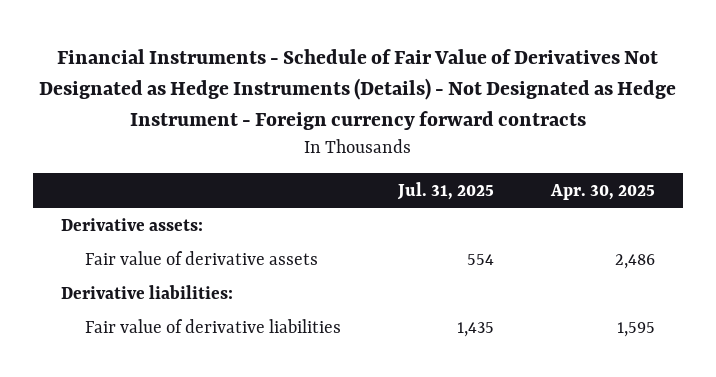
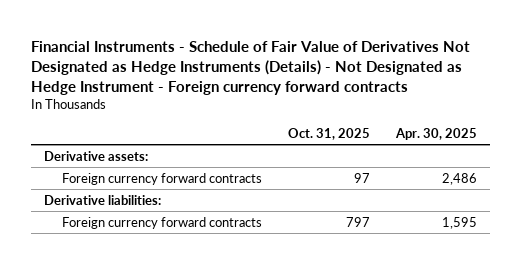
- | Jul. 31, 2025 | Apr. 30, 2025
+ | Oct. 31, 2025 | Apr. 30, 2025
- Fair value of derivative assets | 554 | 2,486
+ Foreign currency forward contracts | 97 | 2,486
- Fair value of derivative liabilities | 1,435 | 1,595
+ Foreign currency forward contracts | 797 | 1,595

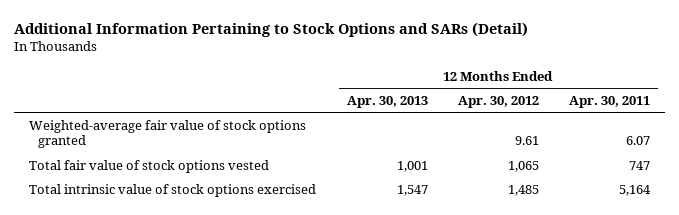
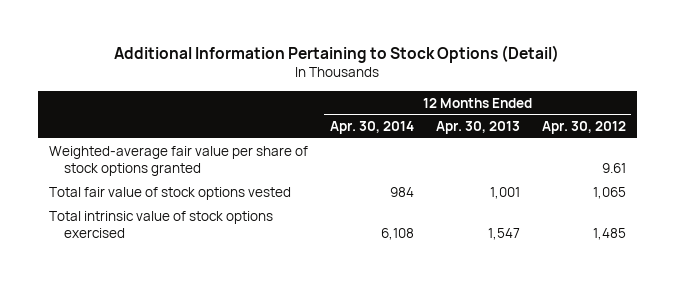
- Additional Information Pertaining to Stock Options and SARs (Detail)
+ Additional Information Pertaining to Stock Options (Detail)
- | 12 Months Ended Apr. 30, 2013 | 12 Months Ended Apr. 30, 2012 | 12 Months Ended Apr. 30, 2011
+ | 12 Months Ended Apr. 30, 2014 | 12 Months Ended Apr. 30, 2013 | 12 Months Ended Apr. 30, 2012
- Weighted-average fair value of stock options granted | | 9.61 | 6.07
+ Weighted-average fair value per share of stock options granted | | | 9.61

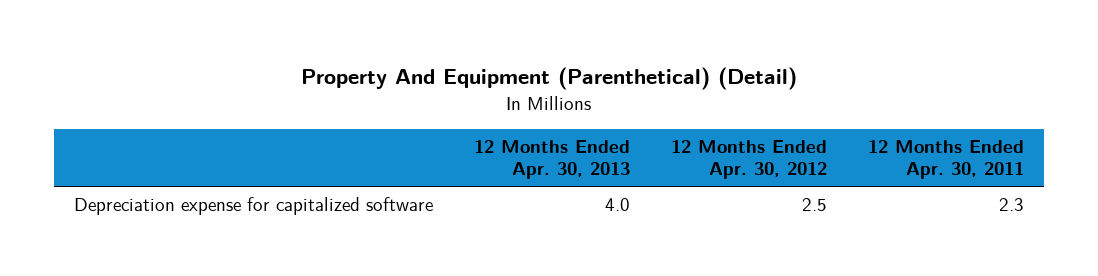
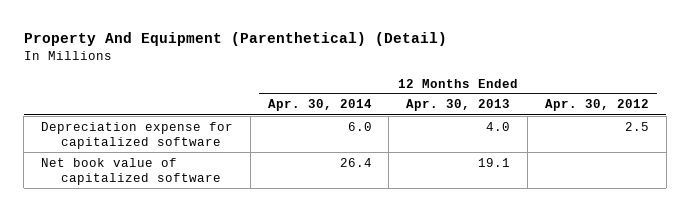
- | 12 Months Ended Apr. 30, 2013 | 12 Months Ended Apr. 30, 2012 | 12 Months Ended Apr. 30, 2011
+ | 12 Months Ended Apr. 30, 2014 | 12 Months Ended Apr. 30, 2013 | 12 Months Ended Apr. 30, 2012
+ Net book value of capitalized software | 26.4 | 19.1 |

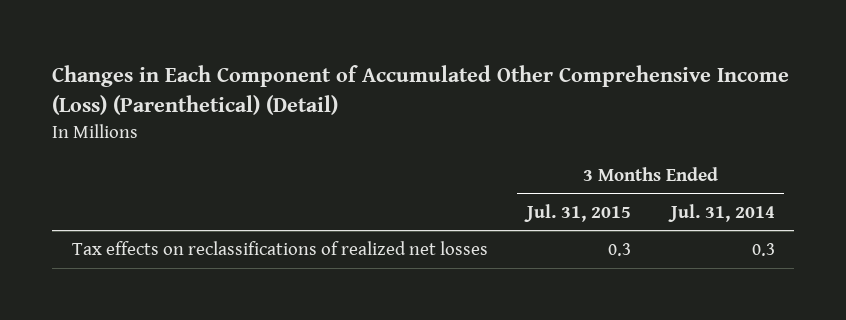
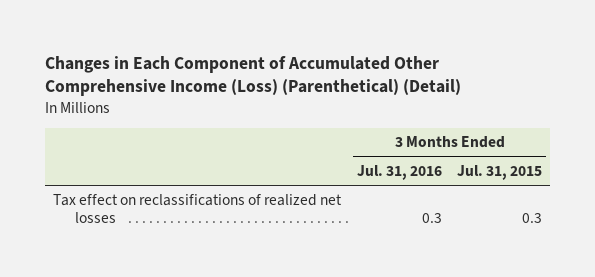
- | 3 Months Ended Jul. 31, 2015 | 3 Months Ended Jul. 31, 2014
+ | 3 Months Ended Jul. 31, 2016 | 3 Months Ended Jul. 31, 2015
- Tax effects on reclassifications of realized net losses | 0.3 | 0.3
+ Tax effect on reclassifications of realized net losses | 0.3 | 0.3

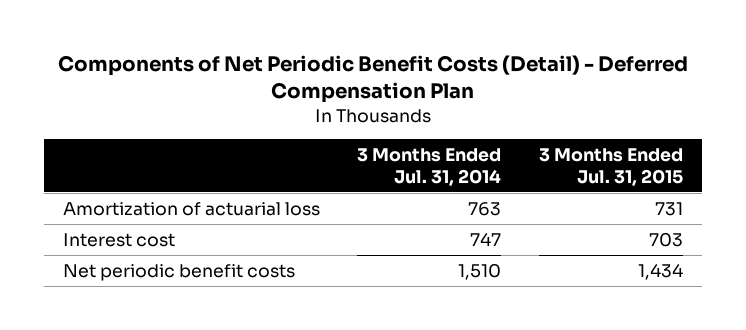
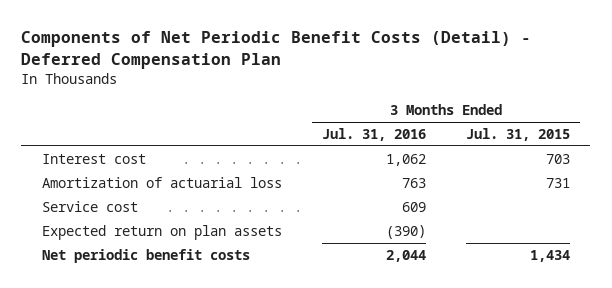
- | 3 Months Ended Jul. 31, 2014 | 3 Months Ended Jul. 31, 2015
+ | 3 Months Ended Jul. 31, 2016 | 3 Months Ended Jul. 31, 2015
moved down: Amortization of actuarial loss | 763 | 731
+ Service cost | 609 |
+ Expected return on plan assets | (390) |

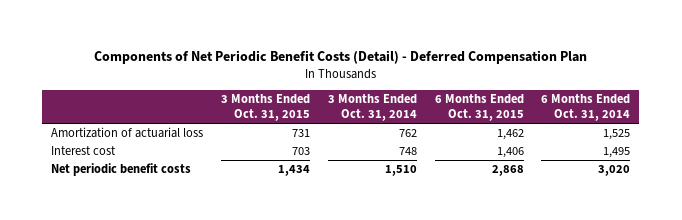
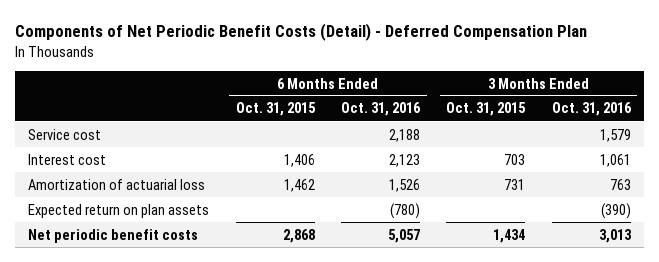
- | 3 Months Ended Oct. 31, 2015 | 3 Months Ended Oct. 31, 2014 | 6 Months Ended Oct. 31, 2015 | 6 Months Ended Oct. 31, 2014
+ | 6 Months Ended Oct. 31, 2015 | 6 Months Ended Oct. 31, 2016 | 3 Months Ended Oct. 31, 2015 | 3 Months Ended Oct. 31, 2016
+ Service cost | | 2,188 | | 1,579
moved down: Amortization of actuarial loss | 1,462 | 1,526 | 731 | 763
+ Expected return on plan assets | | (780) | | (390)

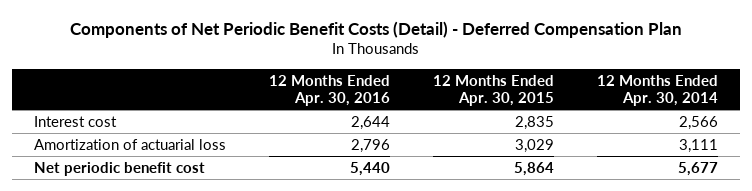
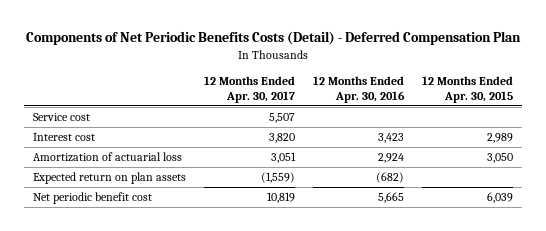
- Components of Net Periodic Benefit Costs (Detail) - Deferred Compensation Plan
+ Components of Net Periodic Benefits Costs (Detail) - Deferred Compensation Plan
- | 12 Months Ended Apr. 30, 2016 | 12 Months Ended Apr. 30, 2015 | 12 Months Ended Apr. 30, 2014
+ | 12 Months Ended Apr. 30, 2017 | 12 Months Ended Apr. 30, 2016 | 12 Months Ended Apr. 30, 2015
- Interest cost | 2,644 | 2,835 | 2,566
- Amortization of actuarial loss | 2,796 | 3,029 | 3,111
- Net periodic benefit cost | 5,440 | 5,864 | 5,677
+ Service cost | 5,507 | |
+ Interest cost | 3,820 | 3,423 | 2,989
+ Amortization of actuarial loss | 3,051 | 2,924 | 3,050
+ Expected return on plan assets | (1,559) | (682) |
+ Net periodic benefit cost | 10,819 | 5,665 | 6,039

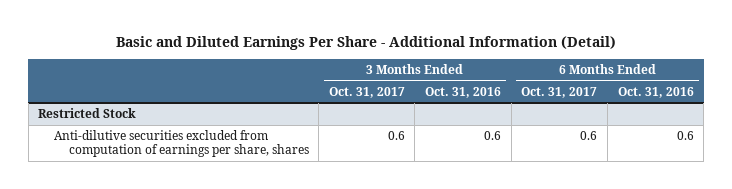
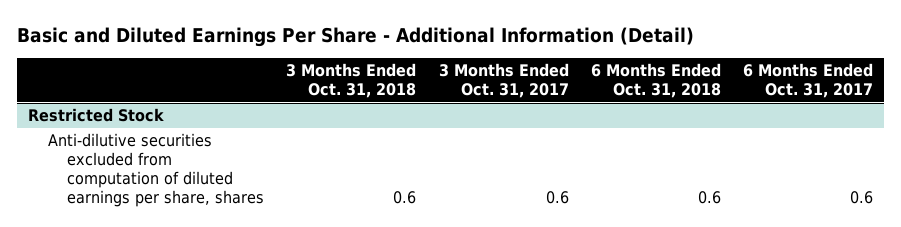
- | 3 Months Ended Oct. 31, 2017 | 3 Months Ended Oct. 31, 2016 | 6 Months Ended Oct. 31, 2017 | 6 Months Ended Oct. 31, 2016
+ | 3 Months Ended Oct. 31, 2018 | 3 Months Ended Oct. 31, 2017 | 6 Months Ended Oct. 31, 2018 | 6 Months Ended Oct. 31, 2017
@ Restricted Stock
- Anti-dilutive securities excluded from computation of earnings per share, shares | 0.6 | 0.6 | 0.6 | 0.6
+ Anti-dilutive securities excluded from computation of diluted earnings per share, shares | 0.6 | 0.6 | 0.6 | 0.6

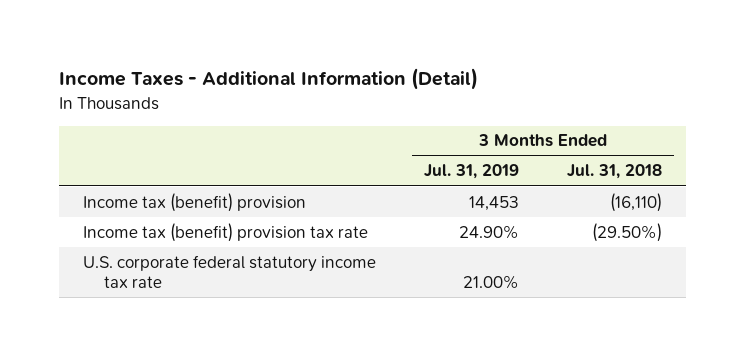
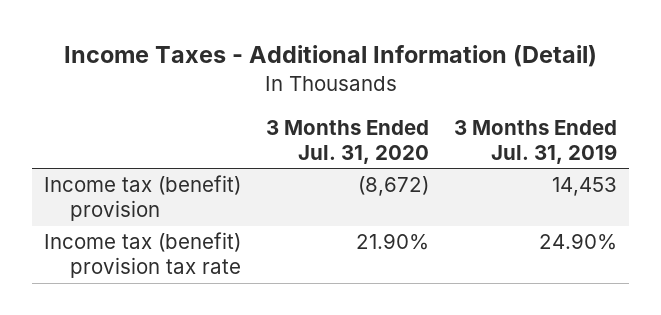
- | 3 Months Ended Jul. 31, 2019 | 3 Months Ended Jul. 31, 2018
+ | 3 Months Ended Jul. 31, 2020 | 3 Months Ended Jul. 31, 2019
- U.S. corporate federal statutory income tax rate | 21.00% |

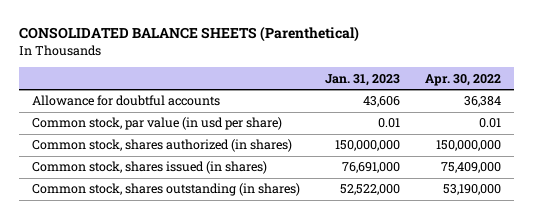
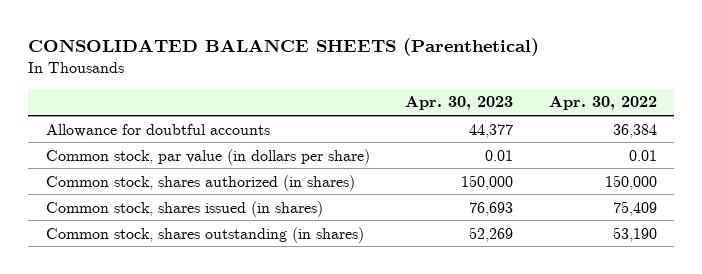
- | Jan. 31, 2023 | Apr. 30, 2022
+ | Apr. 30, 2023 | Apr. 30, 2022
- Common stock, par value (in usd per share) | 0.01 | 0.01
- Common stock, shares authorized (in shares) | 150,000,000 | 150,000,000
- Common stock, shares issued (in shares) | 76,691,000 | 75,409,000
- Common stock, shares outstanding (in shares) | 52,522,000 | 53,190,000
+ Common stock, par value (in dollars per share) | 0.01 | 0.01
+ Common stock, shares authorized (in shares) | 150,000 | 150,000
+ Common stock, shares issued (in shares) | 76,693 | 75,409
+ Common stock, shares outstanding (in shares) | 52,269 | 53,190

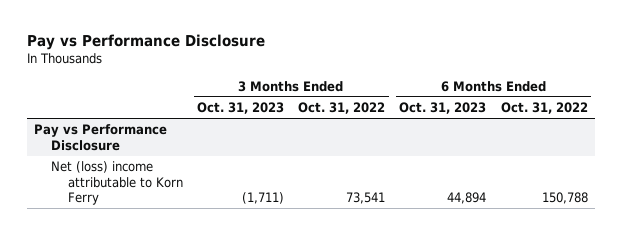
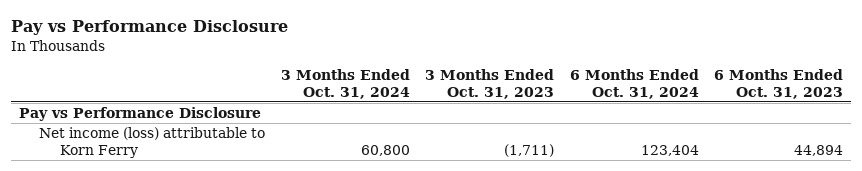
- | 3 Months Ended Oct. 31, 2023 | 3 Months Ended Oct. 31, 2022 | 6 Months Ended Oct. 31, 2023 | 6 Months Ended Oct. 31, 2022
+ | 3 Months Ended Oct. 31, 2024 | 3 Months Ended Oct. 31, 2023 | 6 Months Ended Oct. 31, 2024 | 6 Months Ended Oct. 31, 2023
- Net (loss) income attributable to Korn Ferry | (1,711) | 73,541 | 44,894 | 150,788
+ Net income (loss) attributable to Korn Ferry | 60,800 | (1,711) | 123,404 | 44,894

